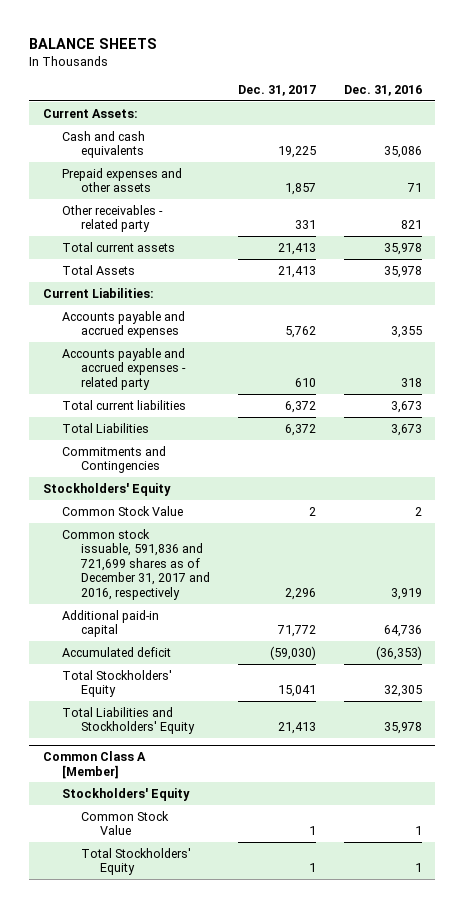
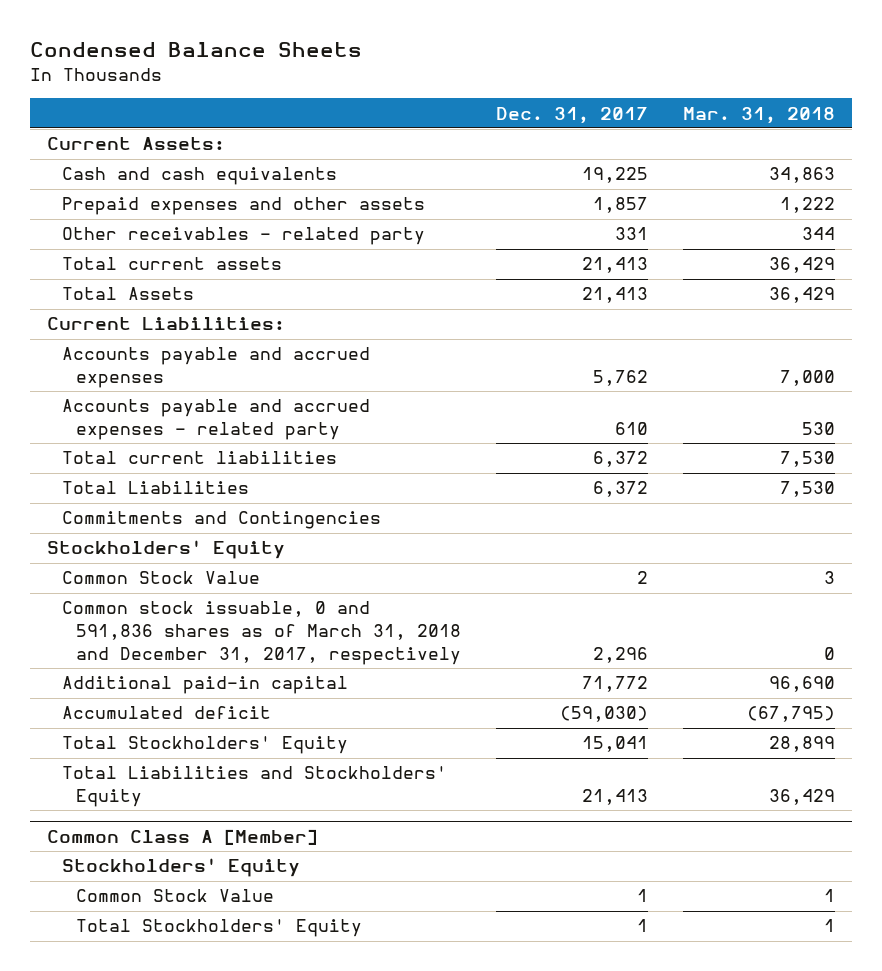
- BALANCE SHEETS
+ Condensed Balance Sheets
- | Dec. 31, 2017 | Dec. 31, 2016
+ | Dec. 31, 2017 | Mar. 31, 2018
- Common stock issuable, 591,836 and 721,699 shares as of December 31, 2017 and 2016, respectively | 2,296 | 3,919
+ Common stock issuable, 0 and 591,836 shares as of March 31, 2018 and December 31, 2017, respectively | 2,296 | 0

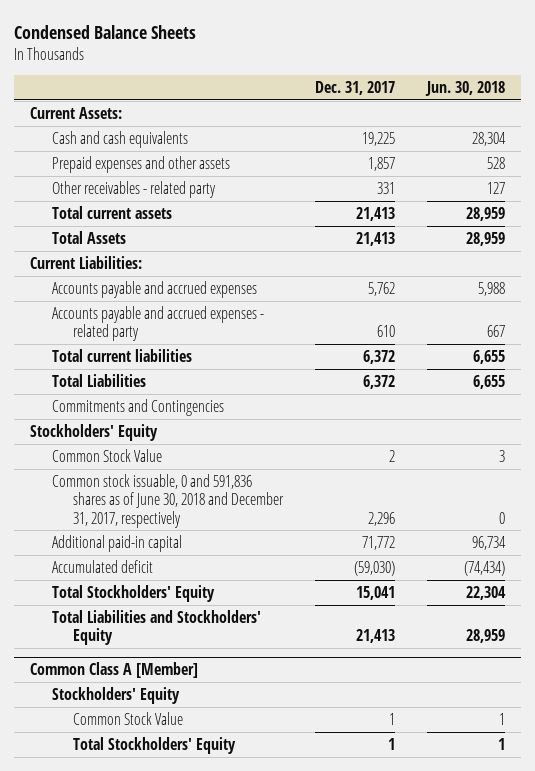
- | Dec. 31, 2017 | Mar. 31, 2018
+ | Dec. 31, 2017 | Jun. 30, 2018
- Common stock issuable, 0 and 591,836 shares as of March 31, 2018 and December 31, 2017, respectively | 2,296 | 0
+ Common stock issuable, 0 and 591,836 shares as of June 30, 2018 and December 31, 2017, respectively | 2,296 | 0

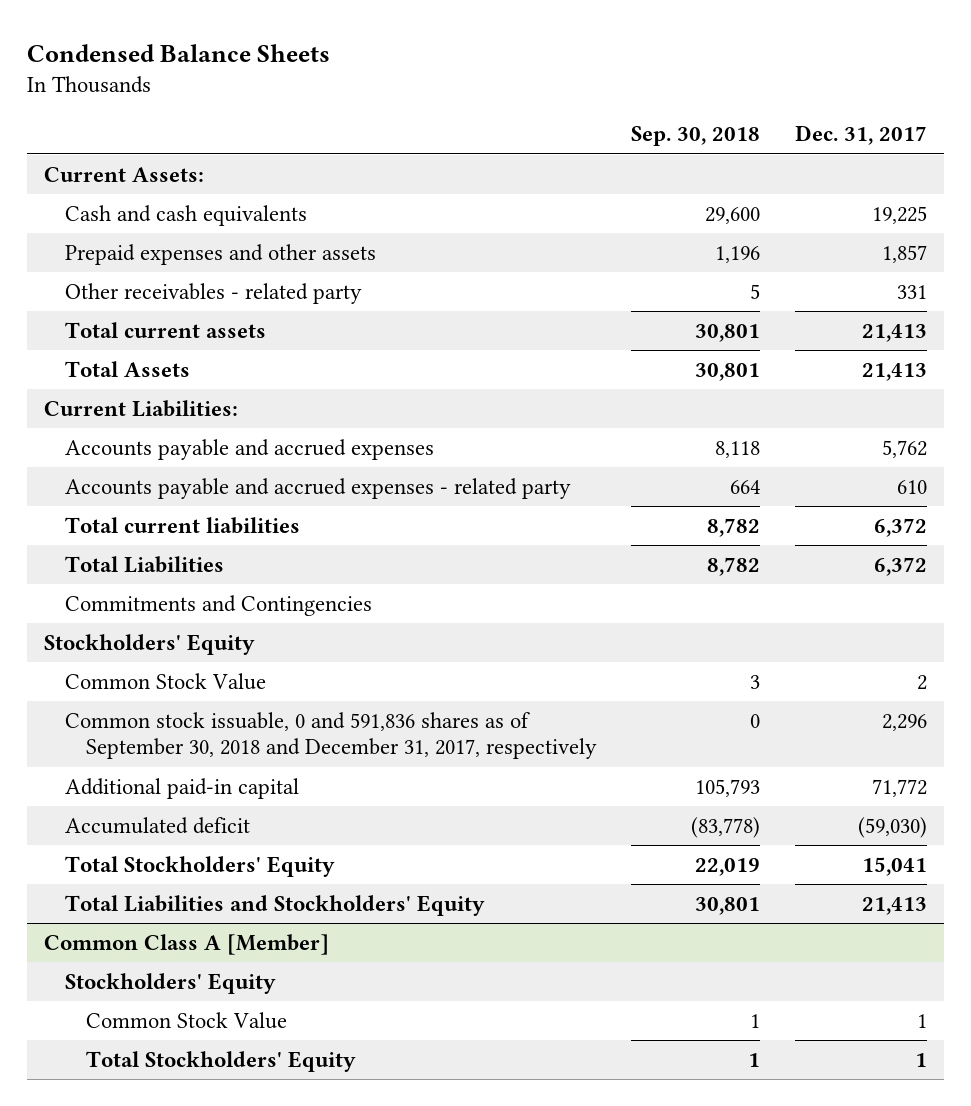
- | Dec. 31, 2017 | Jun. 30, 2018
+ | Sep. 30, 2018 | Dec. 31, 2017
- Common stock issuable, 0 and 591,836 shares as of June 30, 2018 and December 31, 2017, respectively | 2,296 | 0
+ Common stock issuable, 0 and 591,836 shares as of September 30, 2018 and December 31, 2017, respectively | 0 | 2,296

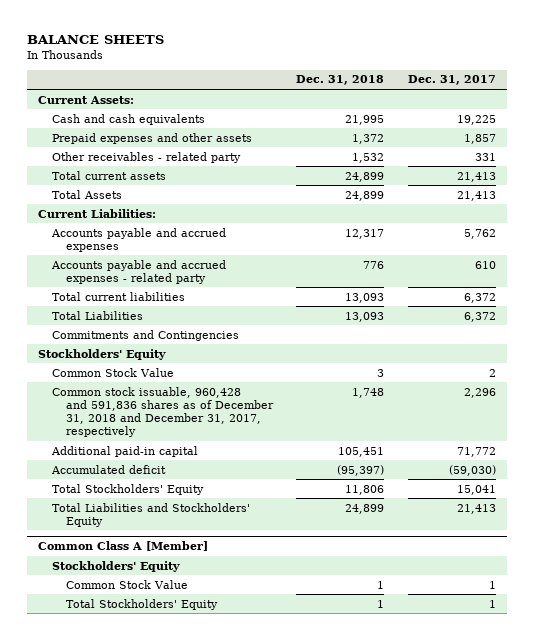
- Condensed Balance Sheets
+ BALANCE SHEETS
- | Sep. 30, 2018 | Dec. 31, 2017
+ | Dec. 31, 2018 | Dec. 31, 2017
- Common stock issuable, 0 and 591,836 shares as of September 30, 2018 and December 31, 2017, respectively | 0 | 2,296
+ Common stock issuable, 960,428 and 591,836 shares as of December 31, 2018 and December 31, 2017, respectively | 1,748 | 2,296

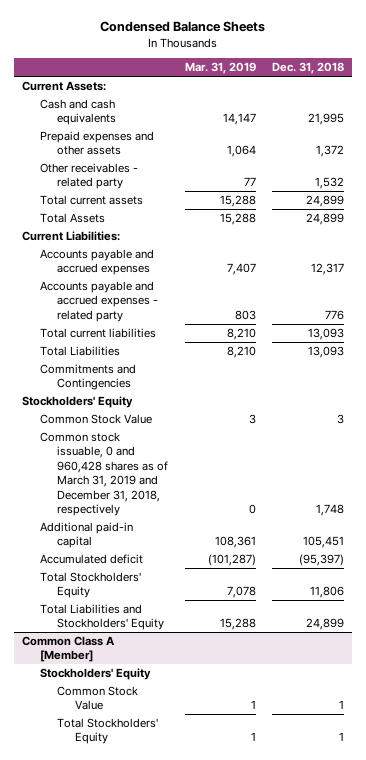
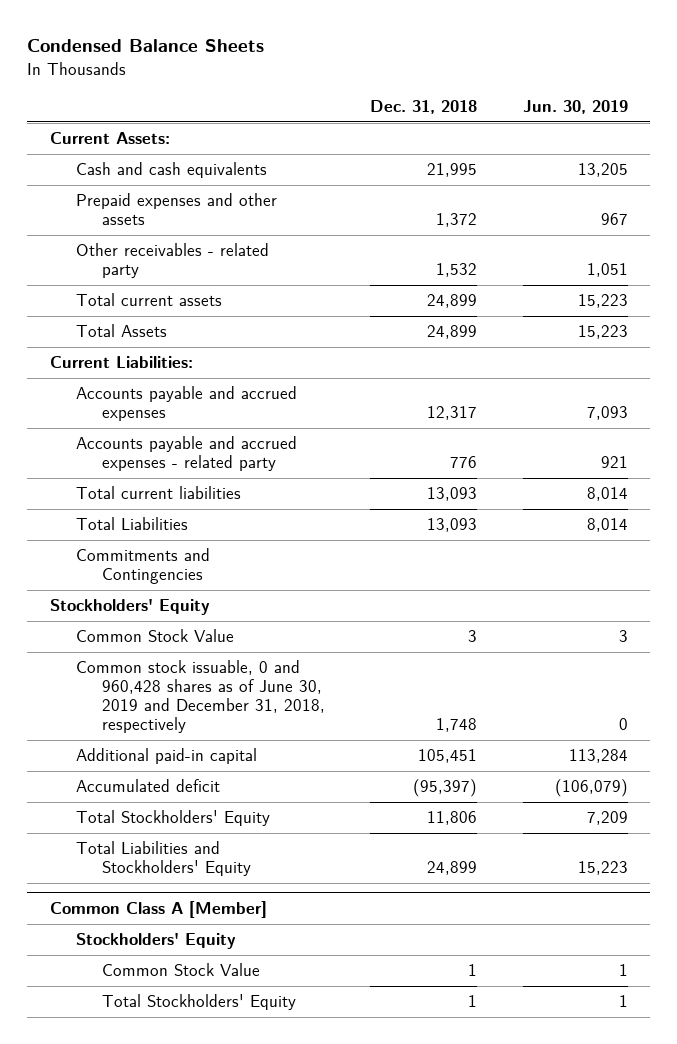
- | Mar. 31, 2019 | Dec. 31, 2018
+ | Dec. 31, 2018 | Jun. 30, 2019
- Common stock issuable, 0 and 960,428 shares as of March 31, 2019 and December 31, 2018, respectively | 0 | 1,748
+ Common stock issuable, 0 and 960,428 shares as of June 30, 2019 and December 31, 2018, respectively | 1,748 | 0

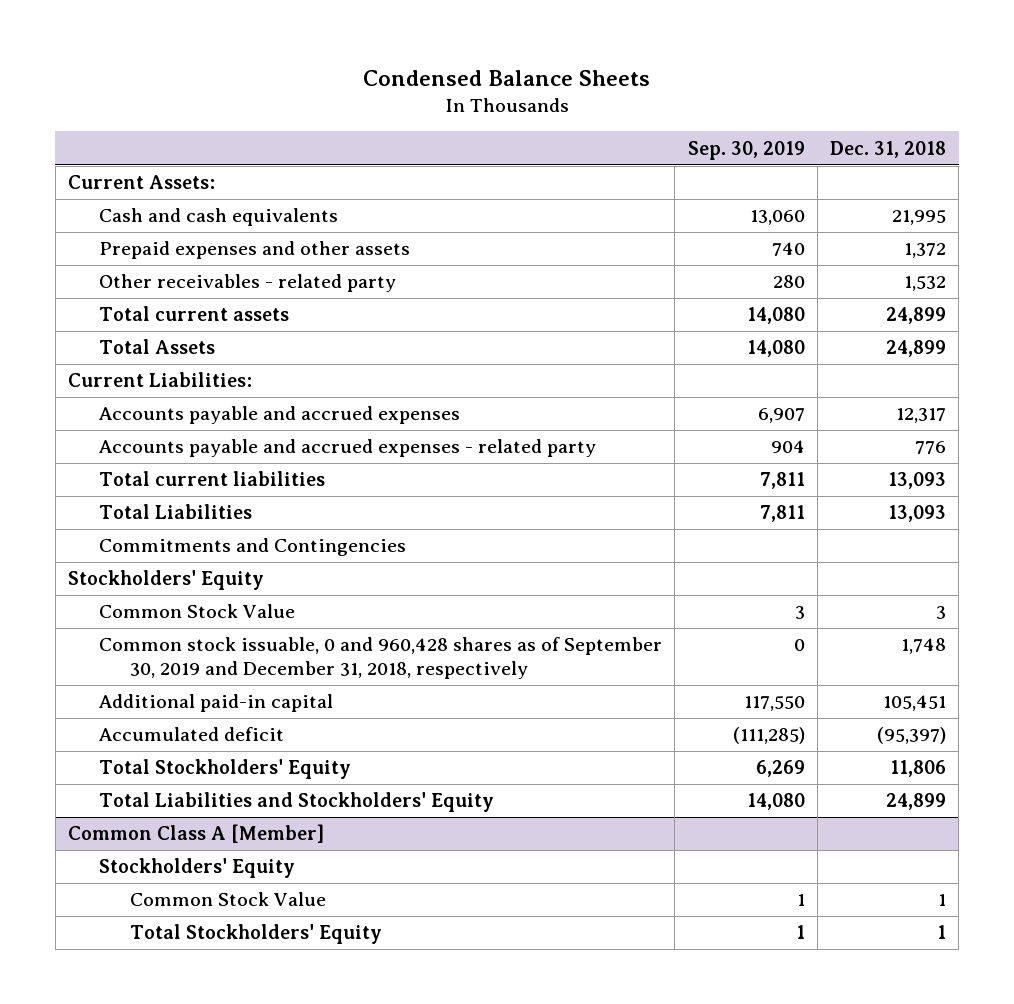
- | Dec. 31, 2018 | Jun. 30, 2019
+ | Sep. 30, 2019 | Dec. 31, 2018
- Common stock issuable, 0 and 960,428 shares as of June 30, 2019 and December 31, 2018, respectively | 1,748 | 0
+ Common stock issuable, 0 and 960,428 shares as of September 30, 2019 and December 31, 2018, respectively | 0 | 1,748

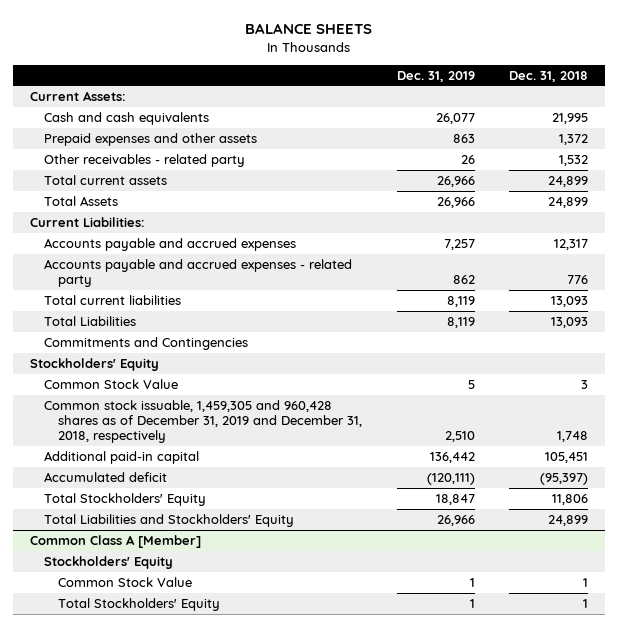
- Condensed Balance Sheets
+ BALANCE SHEETS
- | Sep. 30, 2019 | Dec. 31, 2018
+ | Dec. 31, 2019 | Dec. 31, 2018
- Common stock issuable, 0 and 960,428 shares as of September 30, 2019 and December 31, 2018, respectively | 0 | 1,748
+ Common stock issuable, 1,459,305 and 960,428 shares as of December 31, 2019 and December 31, 2018, respectively | 2,510 | 1,748

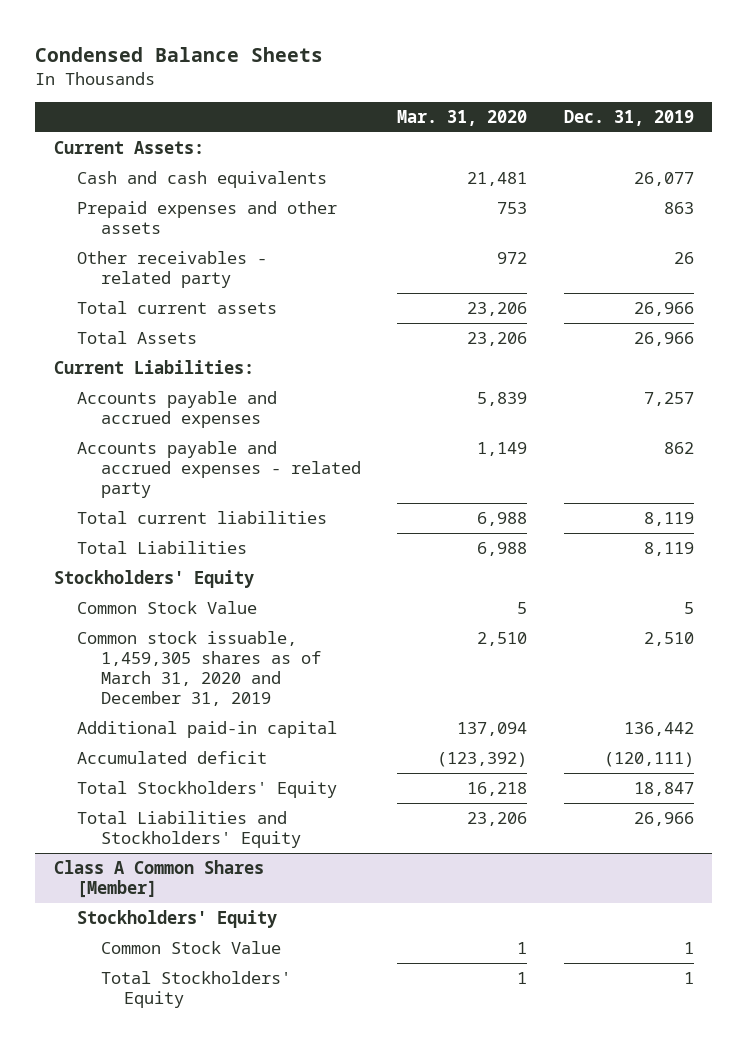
- BALANCE SHEETS
+ Condensed Balance Sheets
- | Dec. 31, 2019 | Dec. 31, 2018
+ | Mar. 31, 2020 | Dec. 31, 2019
- Commitments and Contingencies
- Common stock issuable, 1,459,305 and 960,428 shares as of December 31, 2019 and December 31, 2018, respectively | 2,510 | 1,748
+ Common stock issuable, 1,459,305 shares as of March 31, 2020 and December 31, 2019 | 2,510 | 2,510
- Common Class A [Member]
+ Class A Common Shares [Member]

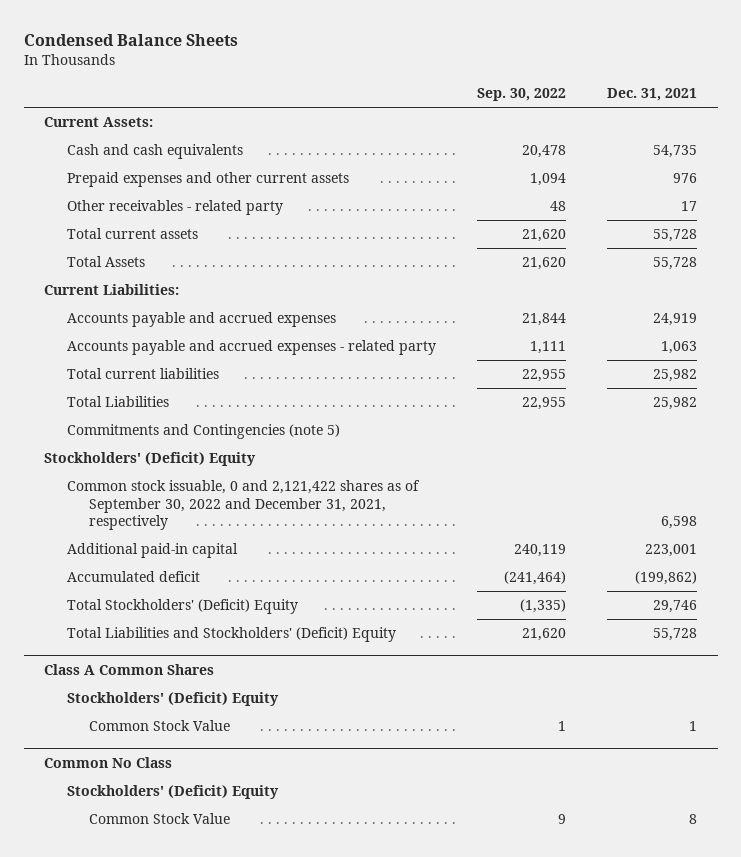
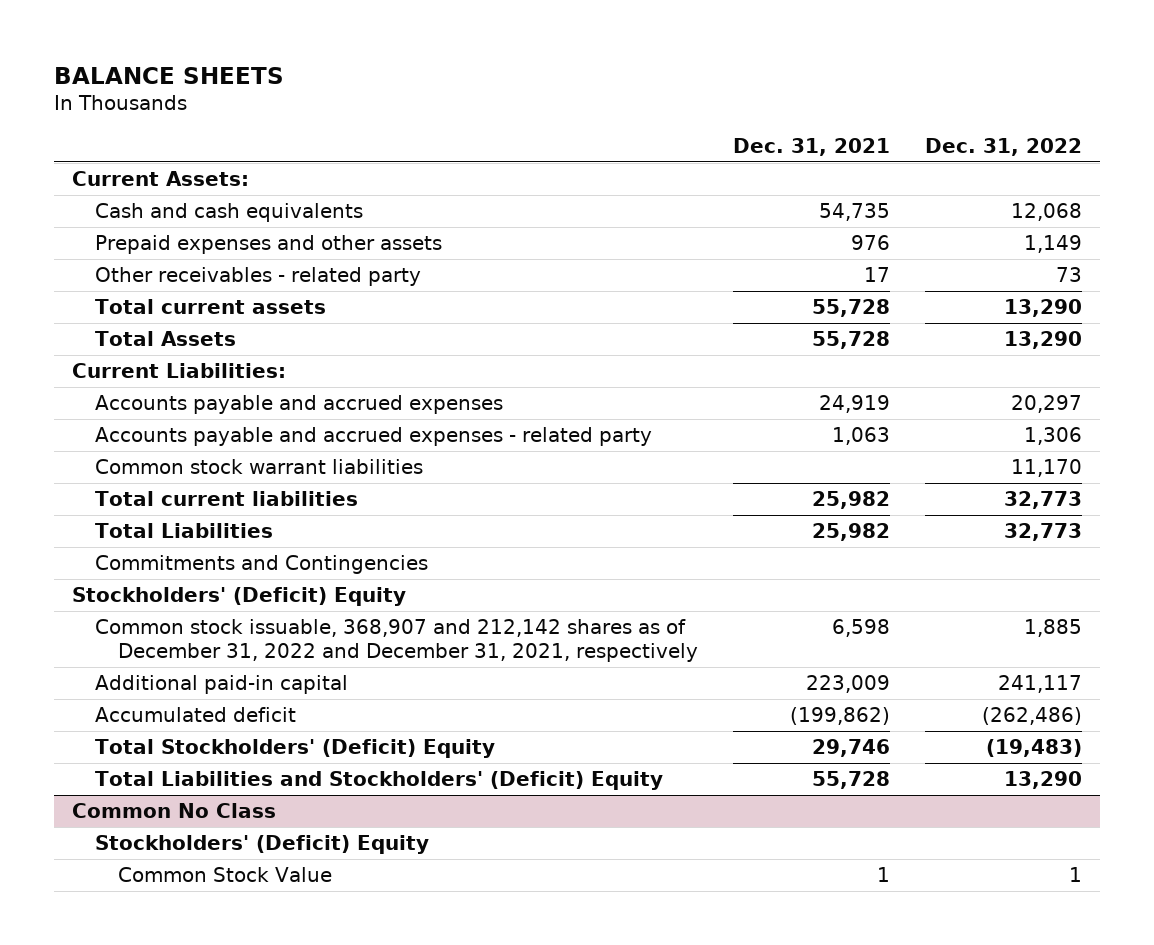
- Condensed Balance Sheets
+ BALANCE SHEETS
- | Sep. 30, 2022 | Dec. 31, 2021
+ | Dec. 31, 2021 | Dec. 31, 2022
- Prepaid expenses and other current assets | 1,094 | 976
+ Prepaid expenses and other assets | 976 | 1,149
+ Common stock warrant liabilities | | 11,170
- Commitments and Contingencies (note 5)
+ Commitments and Contingencies
- Common stock issuable, 0 and 2,121,422 shares as of September 30, 2022 and December 31, 2021, respectively | | 6,598
- Additional paid-in capital | 240,119 | 223,001
+ Common stock issuable, 368,907 and 212,142 shares as of December 31, 2022 and December 31, 2021, respectively | 6,598 | 1,885
+ Additional paid-in capital | 223,009 | 241,117
- Class A Common Shares
- Stockholders' (Deficit) Equity
- Common Stock Value | 1 | 1
@ Common No Class
- Common Stock Value | 9 | 8
+ Common Stock Value | 1 | 1

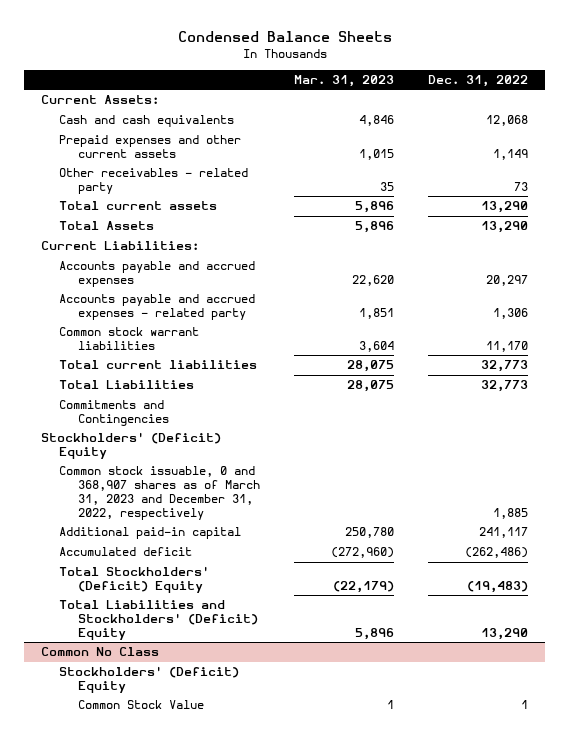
- BALANCE SHEETS
+ Condensed Balance Sheets
- | Dec. 31, 2021 | Dec. 31, 2022
+ | Mar. 31, 2023 | Dec. 31, 2022
- Prepaid expenses and other assets | 976 | 1,149
+ Prepaid expenses and other current assets | 1,015 | 1,149
- Common stock issuable, 368,907 and 212,142 shares as of December 31, 2022 and December 31, 2021, respectively | 6,598 | 1,885
+ Common stock issuable, 0 and 368,907 shares as of March 31, 2023 and December 31, 2022, respectively | | 1,885

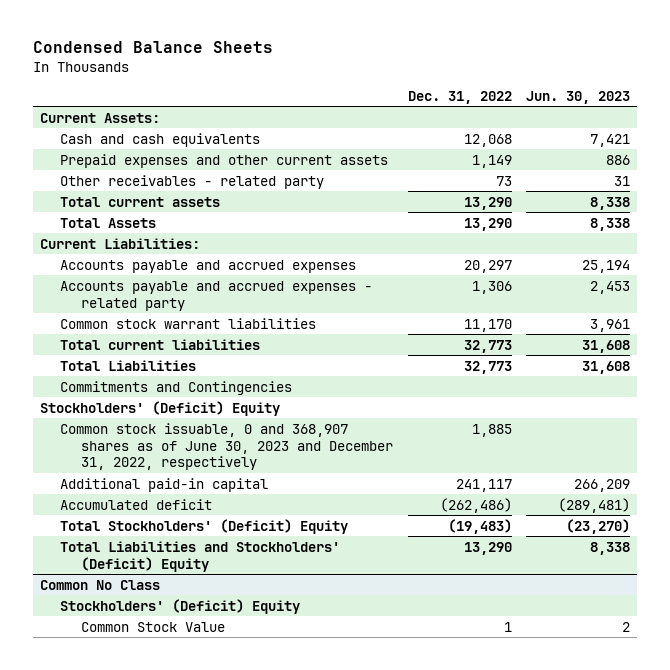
- | Mar. 31, 2023 | Dec. 31, 2022
+ | Dec. 31, 2022 | Jun. 30, 2023
- Common stock issuable, 0 and 368,907 shares as of March 31, 2023 and December 31, 2022, respectively | | 1,885
+ Common stock issuable, 0 and 368,907 shares as of June 30, 2023 and December 31, 2022, respectively | 1,885 |

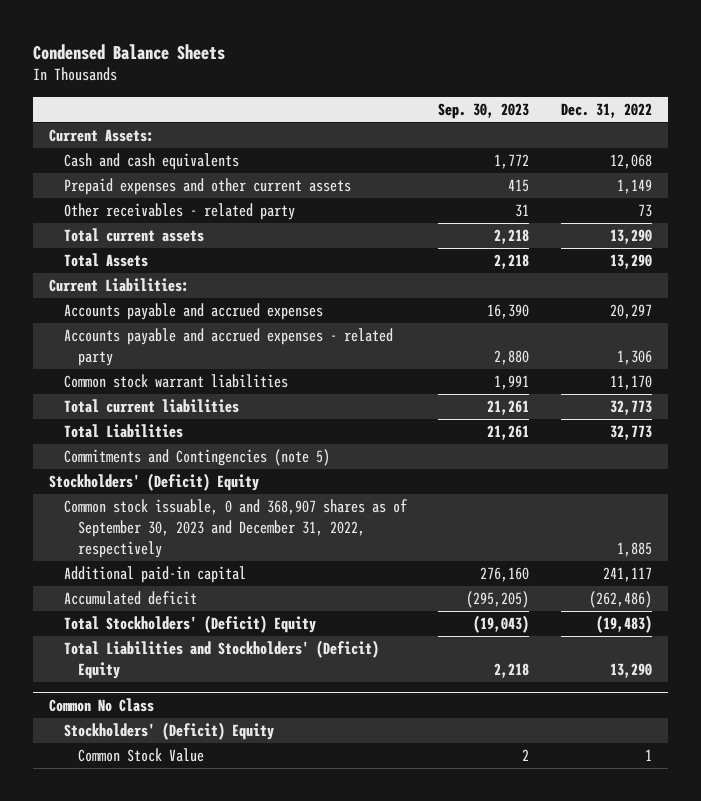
- | Dec. 31, 2022 | Jun. 30, 2023
+ | Sep. 30, 2023 | Dec. 31, 2022
- Commitments and Contingencies
+ Commitments and Contingencies (note 5)
- Common stock issuable, 0 and 368,907 shares as of June 30, 2023 and December 31, 2022, respectively | 1,885 |
+ Common stock issuable, 0 and 368,907 shares as of September 30, 2023 and December 31, 2022, respectively | | 1,885

